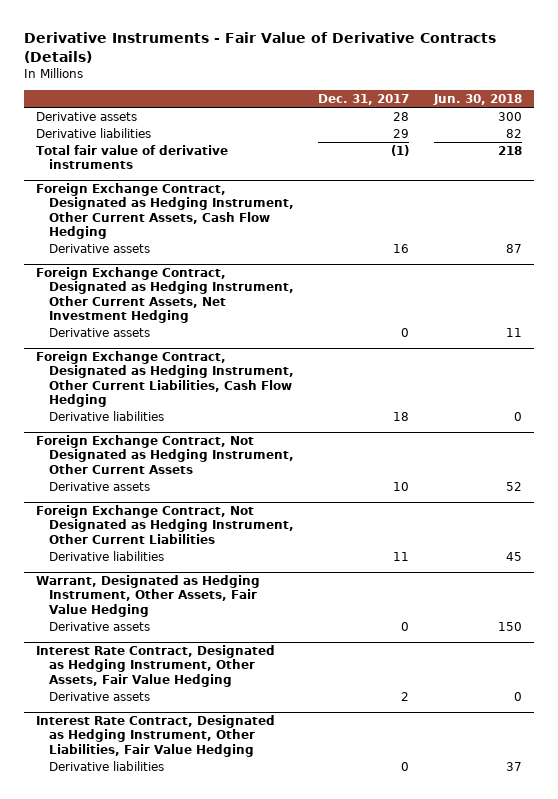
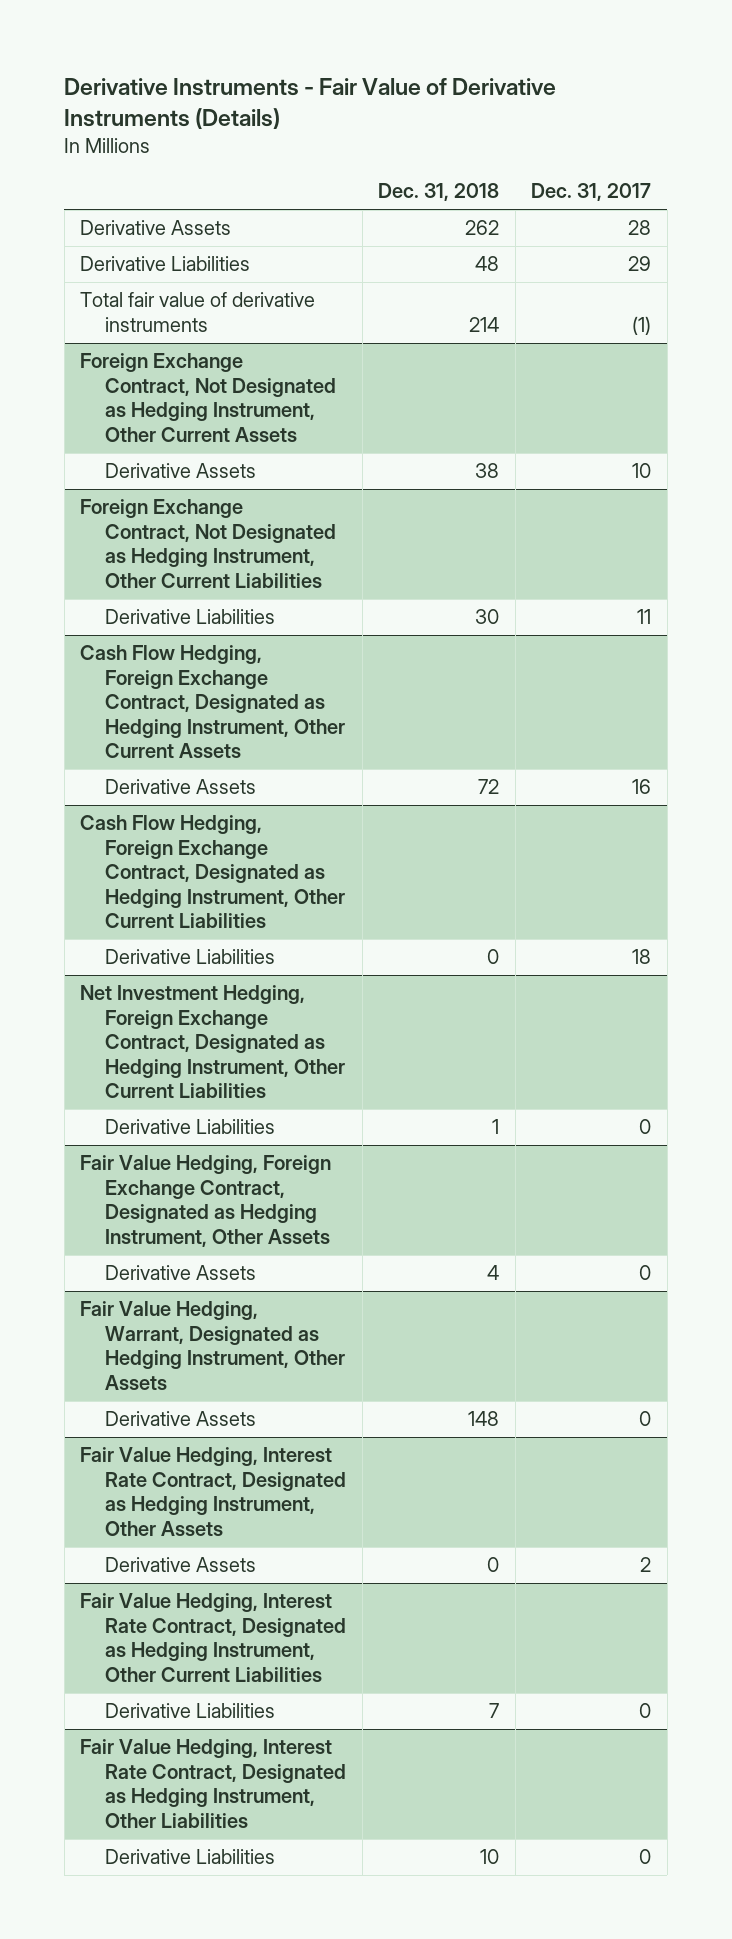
- Derivative Instruments - Fair Value of Derivative Contracts (Details)
+ Derivative Instruments - Fair Value of Derivative Instruments (Details)
- | Dec. 31, 2017 | Jun. 30, 2018
+ | Dec. 31, 2018 | Dec. 31, 2017
- Derivative assets | 28 | 300
- Derivative liabilities | 29 | 82
+ Derivative Assets | 262 | 28
+ Derivative Liabilities | 48 | 29
- Foreign Exchange Contract, Designated as Hedging Instrument, Other Current Assets, Cash Flow Hedging
- Derivative assets | 16 | 87
- Foreign Exchange Contract, Designated as Hedging Instrument, Other Current Assets, Net Investment Hedging
- Derivative assets | 0 | 11
- Foreign Exchange Contract, Designated as Hedging Instrument, Other Current Liabilities, Cash Flow Hedging
- Derivative liabilities | 18 | 0
@ Foreign Exchange Contract, Not Designated as Hedging Instrument, Other Current Assets
- Derivative assets | 10 | 52
+ Derivative Assets | 38 | 10
@ Foreign Exchange Contract, Not Designated as Hedging Instrument, Other Current Liabilities
- Derivative liabilities | 11 | 45
- Warrant, Designated as Hedging Instrument, Other Assets, Fair Value Hedging
- Derivative assets | 0 | 150
- Interest Rate Contract, Designated as Hedging Instrument, Other Assets, Fair Value Hedging
- Derivative assets | 2 | 0
- Interest Rate Contract, Designated as Hedging Instrument, Other Liabilities, Fair Value Hedging
- Derivative liabilities | 0 | 37
@ Foreign Exchange Contract, Not Designated as Hedging Instrument, Other Current Liabilities
+ Derivative Liabilities | 30 | 11
+ Cash Flow Hedging, Foreign Exchange Contract, Designated as Hedging Instrument, Other Current Assets
+ Derivative Assets | 72 | 16
+ Cash Flow Hedging, Foreign Exchange Contract, Designated as Hedging Instrument, Other Current Liabilities
+ Derivative Liabilities | 0 | 18
+ Net Investment Hedging, Foreign Exchange Contract, Designated as Hedging Instrument, Other Current Liabilities
+ Derivative Liabilities | 1 | 0
+ Fair Value Hedging, Foreign Exchange Contract, Designated as Hedging Instrument, Other Assets
+ Derivative Assets | 4 | 0
+ Fair Value Hedging, Warrant, Designated as Hedging Instrument, Other Assets
+ Derivative Assets | 148 | 0
+ Fair Value Hedging, Interest Rate Contract, Designated as Hedging Instrument, Other Assets
+ Derivative Assets | 0 | 2
+ Fair Value Hedging, Interest Rate Contract, Designated as Hedging Instrument, Other Current Liabilities
+ Derivative Liabilities | 7 | 0
+ Fair Value Hedging, Interest Rate Contract, Designated as Hedging Instrument, Other Liabilities
+ Derivative Liabilities | 10 | 0

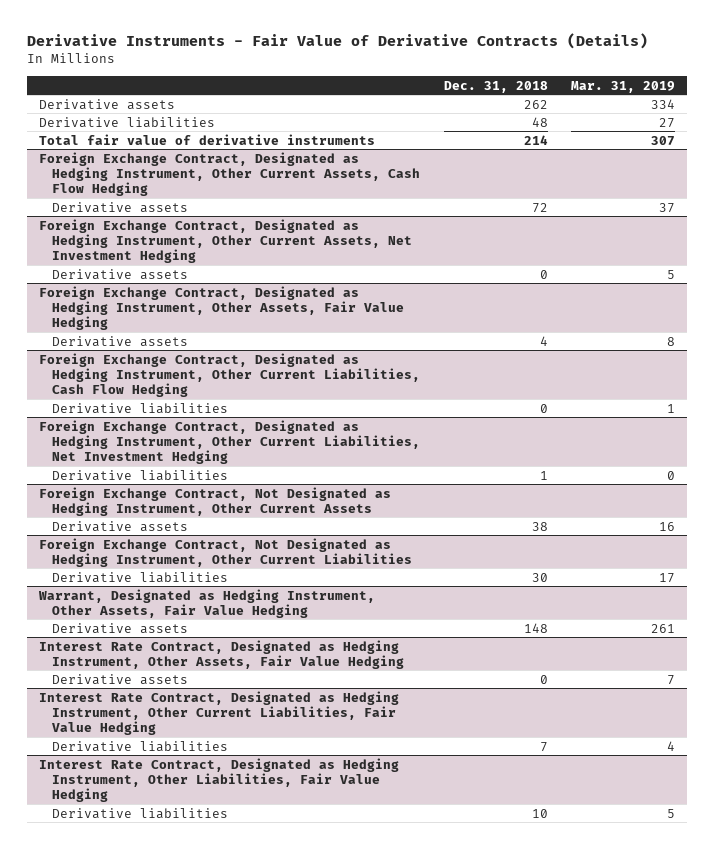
- Derivative Instruments - Fair Value of Derivative Instruments (Details)
+ Derivative Instruments - Fair Value of Derivative Contracts (Details)
- | Dec. 31, 2018 | Dec. 31, 2017
+ | Dec. 31, 2018 | Mar. 31, 2019
- Derivative Assets | 262 | 28
- Derivative Liabilities | 48 | 29
+ Derivative assets | 262 | 334
+ Derivative liabilities | 48 | 27
+ Foreign Exchange Contract, Designated as Hedging Instrument, Other Current Assets, Cash Flow Hedging
+ Derivative assets | 72 | 37
+ Foreign Exchange Contract, Designated as Hedging Instrument, Other Current Assets, Net Investment Hedging
+ Derivative assets | 0 | 5
+ Foreign Exchange Contract, Designated as Hedging Instrument, Other Assets, Fair Value Hedging
+ Derivative assets | 4 | 8
+ Foreign Exchange Contract, Designated as Hedging Instrument, Other Current Liabilities, Cash Flow Hedging
+ Derivative liabilities | 0 | 1
+ Foreign Exchange Contract, Designated as Hedging Instrument, Other Current Liabilities, Net Investment Hedging
+ Derivative liabilities | 1 | 0
@ Foreign Exchange Contract, Not Designated as Hedging Instrument, Other Current Assets
- Derivative Assets | 38 | 10
+ Derivative assets | 38 | 16
@ Foreign Exchange Contract, Not Designated as Hedging Instrument, Other Current Liabilities
- Derivative Liabilities | 30 | 11
- Cash Flow Hedging, Foreign Exchange Contract, Designated as Hedging Instrument, Other Current Assets
- Derivative Assets | 72 | 16
- Cash Flow Hedging, Foreign Exchange Contract, Designated as Hedging Instrument, Other Current Liabilities
- Derivative Liabilities | 0 | 18
- Net Investment Hedging, Foreign Exchange Contract, Designated as Hedging Instrument, Other Current Liabilities
- Derivative Liabilities | 1 | 0
- Fair Value Hedging, Foreign Exchange Contract, Designated as Hedging Instrument, Other Assets
- Derivative Assets | 4 | 0
- Fair Value Hedging, Warrant, Designated as Hedging Instrument, Other Assets
- Derivative Assets | 148 | 0
- Fair Value Hedging, Interest Rate Contract, Designated as Hedging Instrument, Other Assets
- Derivative Assets | 0 | 2
- Fair Value Hedging, Interest Rate Contract, Designated as Hedging Instrument, Other Current Liabilities
- Derivative Liabilities | 7 | 0
- Fair Value Hedging, Interest Rate Contract, Designated as Hedging Instrument, Other Liabilities
- Derivative Liabilities | 10 | 0
@ Foreign Exchange Contract, Not Designated as Hedging Instrument, Other Current Liabilities
+ Derivative liabilities | 30 | 17
+ Warrant, Designated as Hedging Instrument, Other Assets, Fair Value Hedging
+ Derivative assets | 148 | 261
+ Interest Rate Contract, Designated as Hedging Instrument, Other Assets, Fair Value Hedging
+ Derivative assets | 0 | 7
+ Interest Rate Contract, Designated as Hedging Instrument, Other Current Liabilities, Fair Value Hedging
+ Derivative liabilities | 7 | 4
+ Interest Rate Contract, Designated as Hedging Instrument, Other Liabilities, Fair Value Hedging
+ Derivative liabilities | 10 | 5

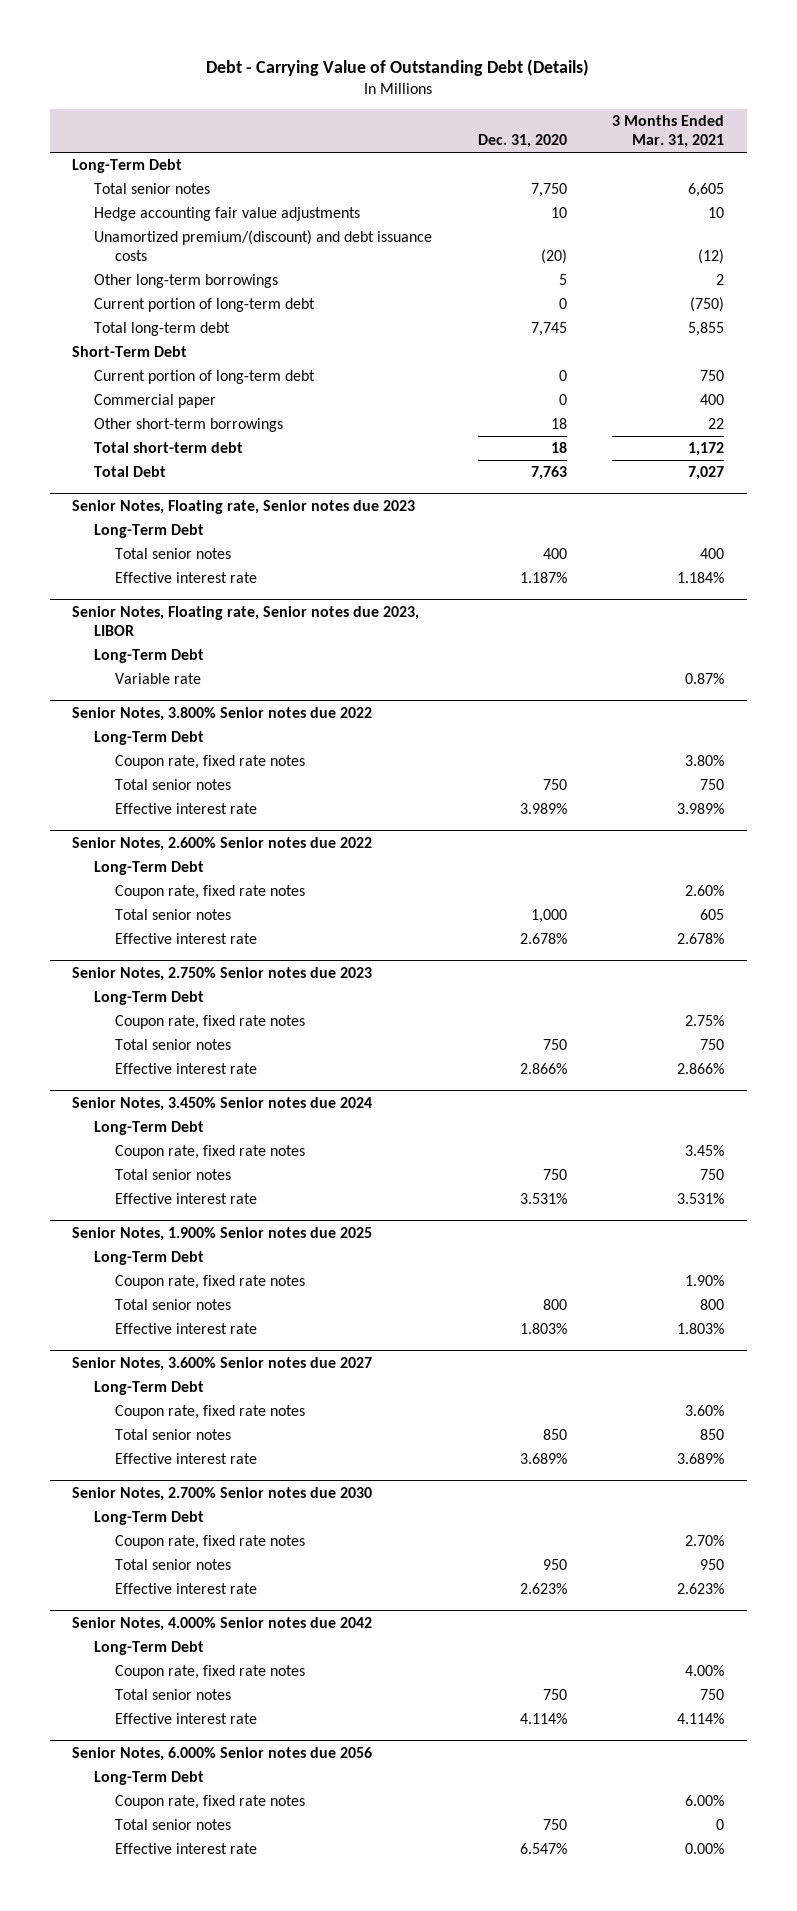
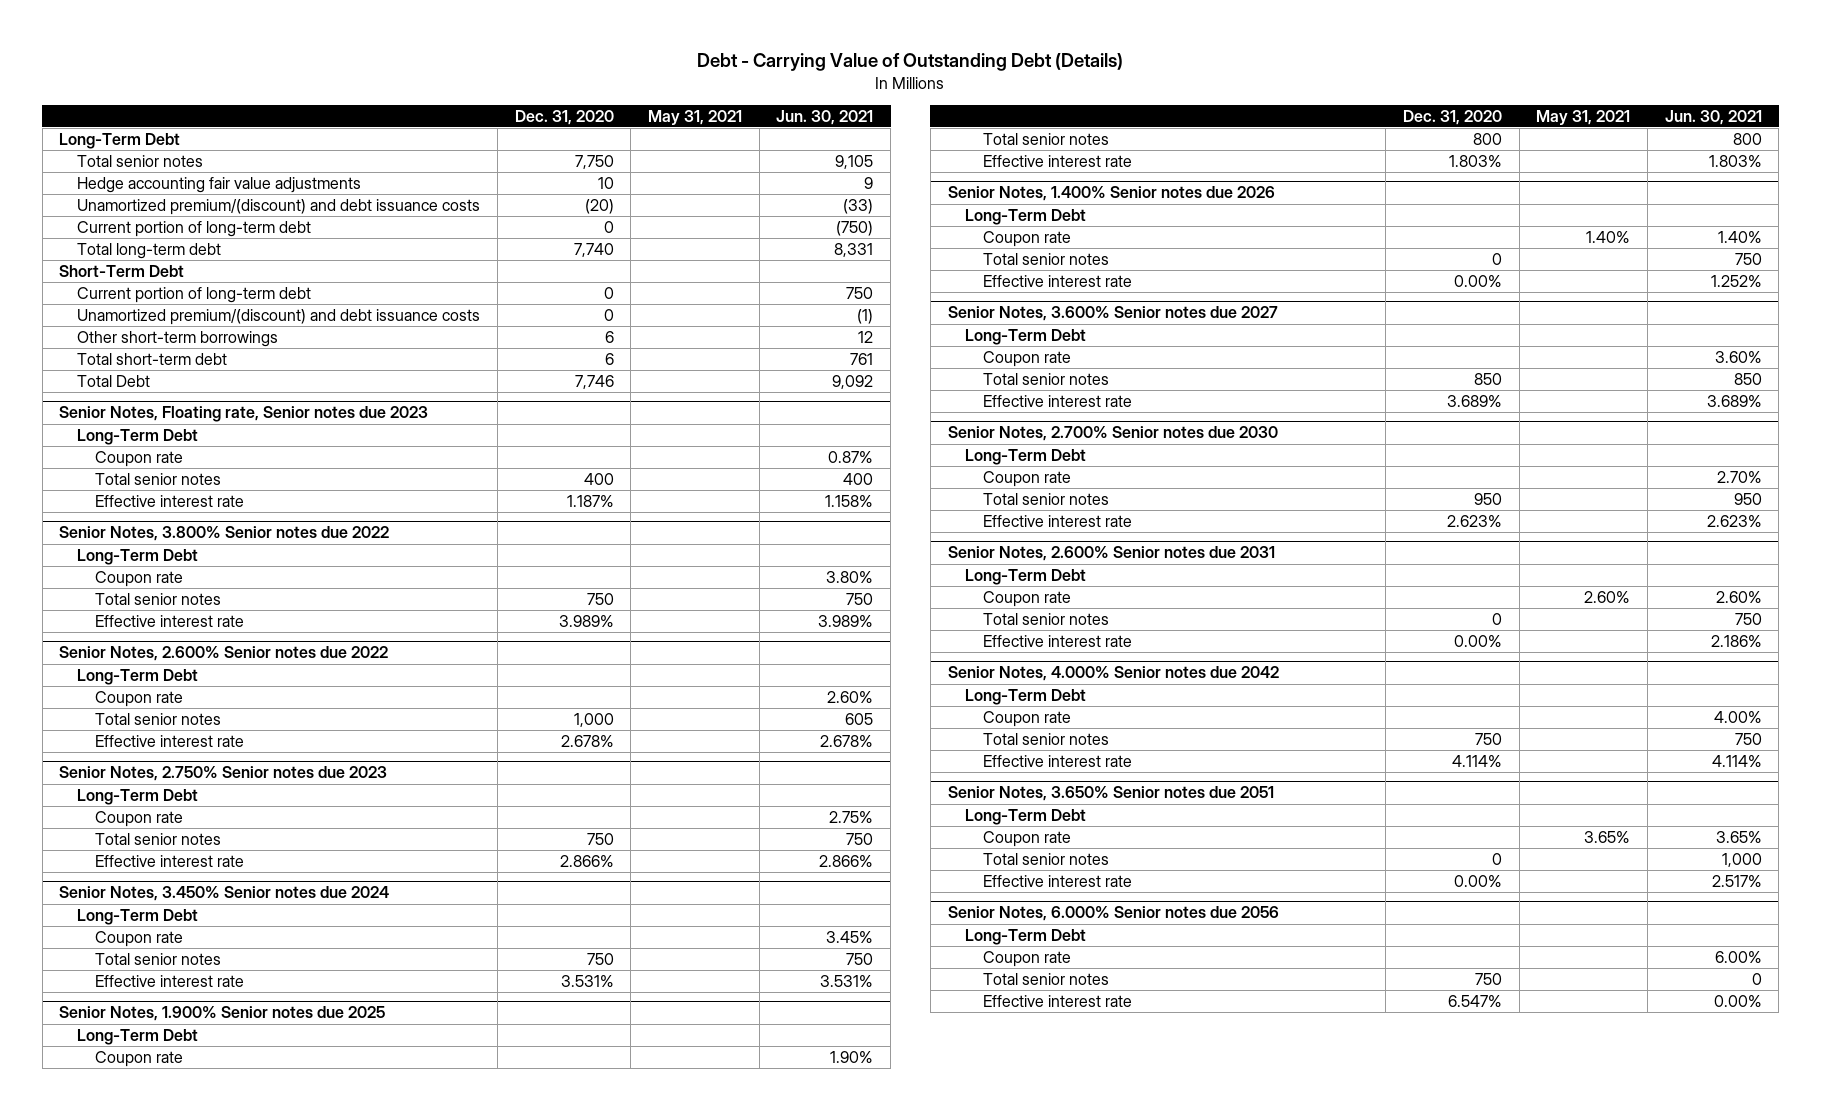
- | Dec. 31, 2020 | 3 Months Ended Mar. 31, 2021
+ | Dec. 31, 2020 | May 31, 2021 | Jun. 30, 2021
- Other long-term borrowings | 5 | 2
- Total long-term debt | 7,745 | 5,855
+ Total long-term debt | 7,740 | | 8,331
- Commercial paper | 0 | 400
- Other short-term borrowings | 18 | 22
- Total short-term debt | 18 | 1,172
- Total Debt | 7,763 | 7,027
+ Unamortized premium/(discount) and debt issuance costs | 0 | | (1)
+ Other short-term borrowings | 6 | | 12
+ Total short-term debt | 6 | | 761
+ Total Debt | 7,746 | | 9,092
@ Senior Notes, Floating rate, Senior notes due 2023
+ Coupon rate | | | 0.87%
- Senior Notes, Floating rate, Senior notes due 2023, LIBOR
- Long-Term Debt
- Variable rate | | 0.87%
@ Senior Notes, 3.800% Senior notes due 2022
- Coupon rate, fixed rate notes | | 3.80%
+ Coupon rate | | | 3.80%
@ Senior Notes, 2.600% Senior notes due 2022
- Coupon rate, fixed rate notes | | 2.60%
+ Coupon rate | | | 2.60%
@ Senior Notes, 2.750% Senior notes due 2023
- Coupon rate, fixed rate notes | | 2.75%
+ Coupon rate | | | 2.75%
@ Senior Notes, 3.450% Senior notes due 2024
- Coupon rate, fixed rate notes | | 3.45%
+ Coupon rate | | | 3.45%
@ Senior Notes, 1.900% Senior notes due 2025
- Coupon rate, fixed rate notes | | 1.90%
+ Coupon rate | | | 1.90%
+ Senior Notes, 1.400% Senior notes due 2026
+ Long-Term Debt
+ Coupon rate | | 1.40% | 1.40%
+ Total senior notes | 0 | | 750
+ Effective interest rate | 0.00% | | 1.252%
@ Senior Notes, 3.600% Senior notes due 2027
- Coupon rate, fixed rate notes | | 3.60%
+ Coupon rate | | | 3.60%
@ Senior Notes, 2.700% Senior notes due 2030
- Coupon rate, fixed rate notes | | 2.70%
+ Coupon rate | | | 2.70%
+ Senior Notes, 2.600% Senior notes due 2031
+ Long-Term Debt
+ Coupon rate | | 2.60% | 2.60%
+ Total senior notes | 0 | | 750
+ Effective interest rate | 0.00% | | 2.186%
@ Senior Notes, 4.000% Senior notes due 2042
- Coupon rate, fixed rate notes | | 4.00%
+ Coupon rate | | | 4.00%
+ Senior Notes, 3.650% Senior notes due 2051
+ Long-Term Debt
+ Coupon rate | | 3.65% | 3.65%
+ Total senior notes | 0 | | 1,000
+ Effective interest rate | 0.00% | | 2.517%
@ Senior Notes, 6.000% Senior notes due 2056
- Coupon rate, fixed rate notes | | 6.00%
+ Coupon rate | | | 6.00%

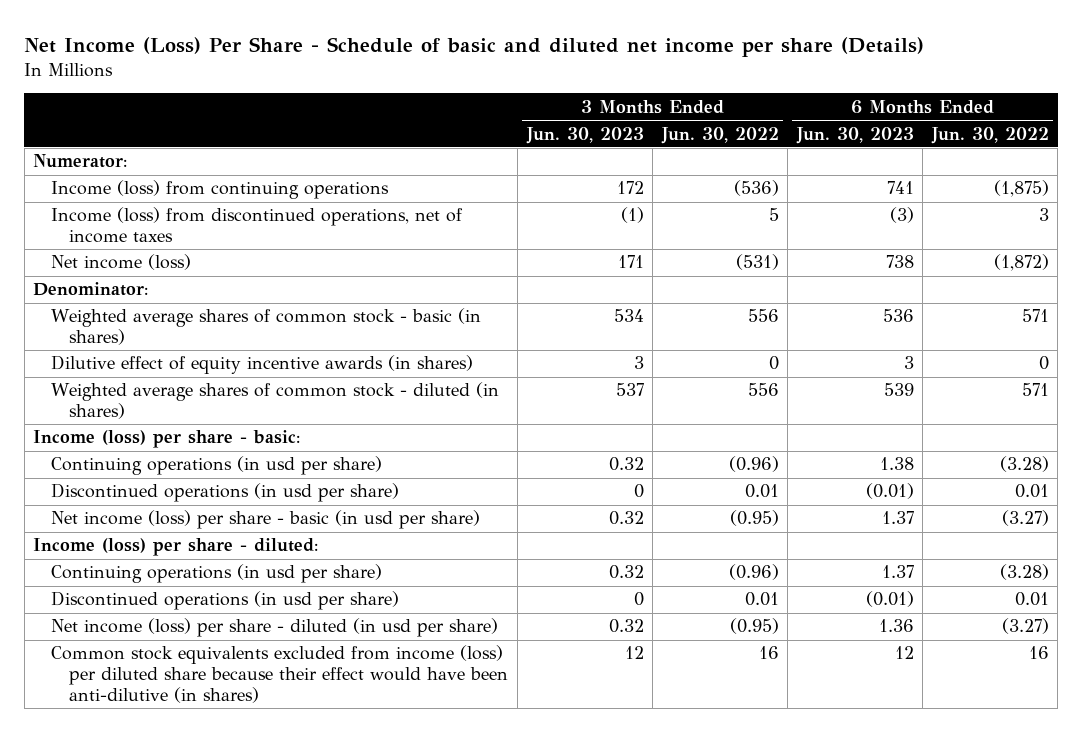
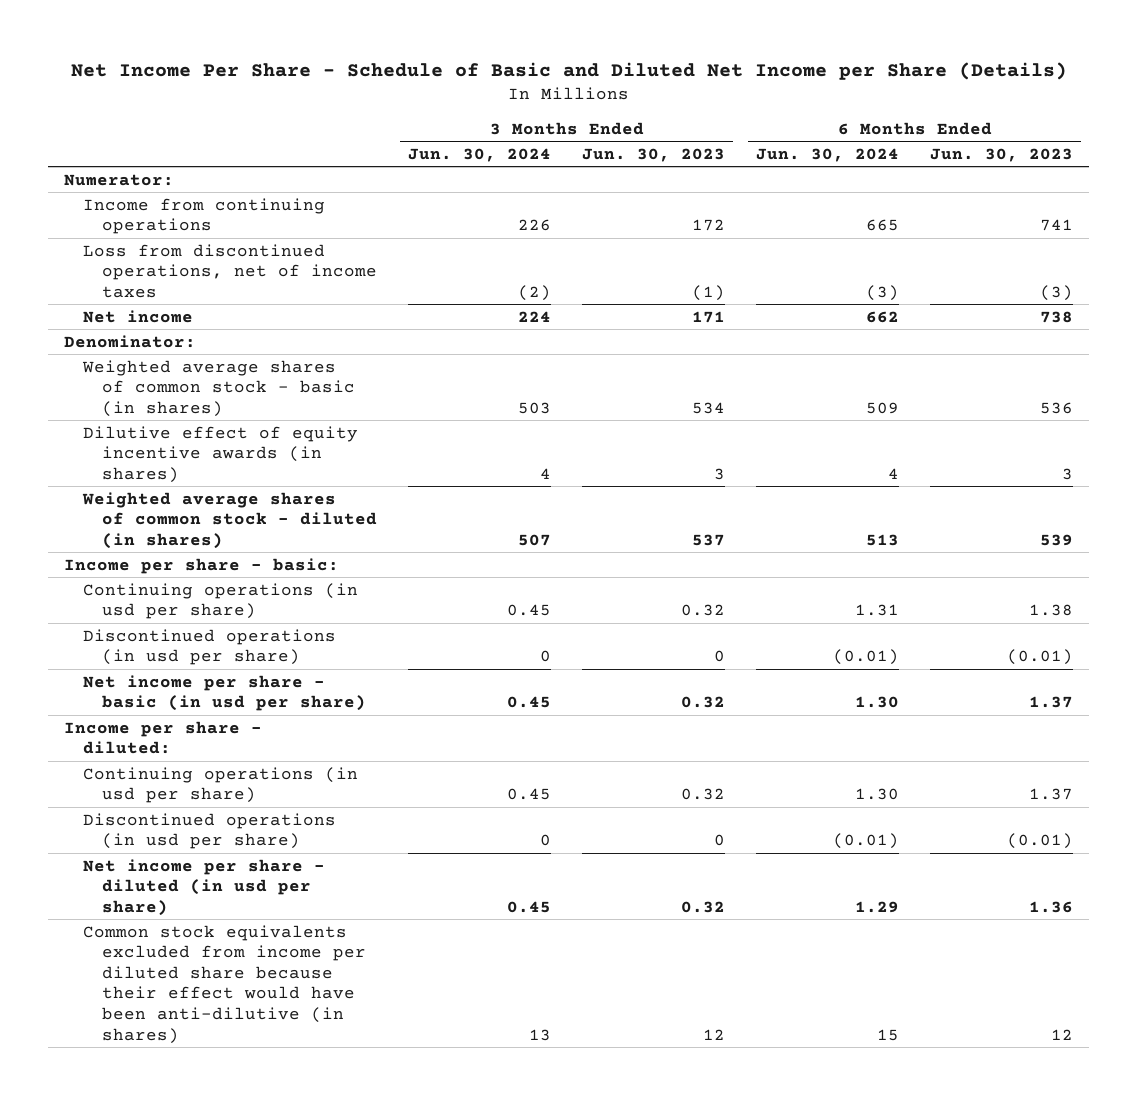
- Net Income (Loss) Per Share - Schedule of basic and diluted net income per share (Details)
+ Net Income Per Share - Schedule of Basic and Diluted Net Income per Share (Details)
- | 3 Months Ended Jun. 30, 2023 | 3 Months Ended Jun. 30, 2022 | 6 Months Ended Jun. 30, 2023 | 6 Months Ended Jun. 30, 2022
+ | 3 Months Ended Jun. 30, 2024 | 3 Months Ended Jun. 30, 2023 | 6 Months Ended Jun. 30, 2024 | 6 Months Ended Jun. 30, 2023
- Income (loss) from continuing operations | 172 | (536) | 741 | (1,875)
- Income (loss) from discontinued operations, net of income taxes | (1) | 5 | (3) | 3
- Net income (loss) | 171 | (531) | 738 | (1,872)
+ Income from continuing operations | 226 | 172 | 665 | 741
+ Loss from discontinued operations, net of income taxes | (2) | (1) | (3) | (3)
+ Net income | 224 | 171 | 662 | 738
- Income (loss) per share - basic:
+ Income per share - basic:
- Net income (loss) per share - basic (in usd per share) | 0.32 | (0.95) | 1.37 | (3.27)
- Income (loss) per share - diluted:
+ Net income per share - basic (in usd per share) | 0.45 | 0.32 | 1.30 | 1.37
+ Income per share - diluted:
- Net income (loss) per share - diluted (in usd per share) | 0.32 | (0.95) | 1.36 | (3.27)
- Common stock equivalents excluded from income (loss) per diluted share because their effect would have been anti-dilutive (in shares) | 12 | 16 | 12 | 16
+ Net income per share - diluted (in usd per share) | 0.45 | 0.32 | 1.29 | 1.36
+ Common stock equivalents excluded from income per diluted share because their effect would have been anti-dilutive (in shares) | 13 | 12 | 15 | 12

